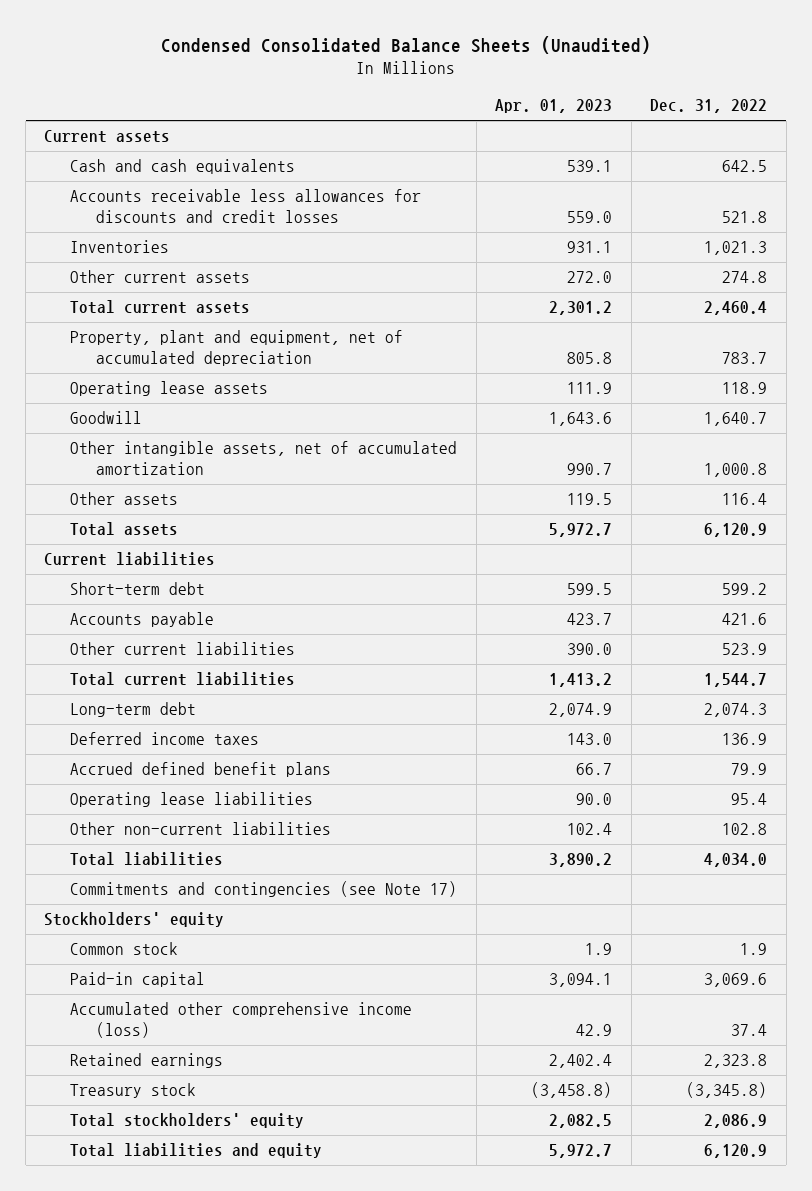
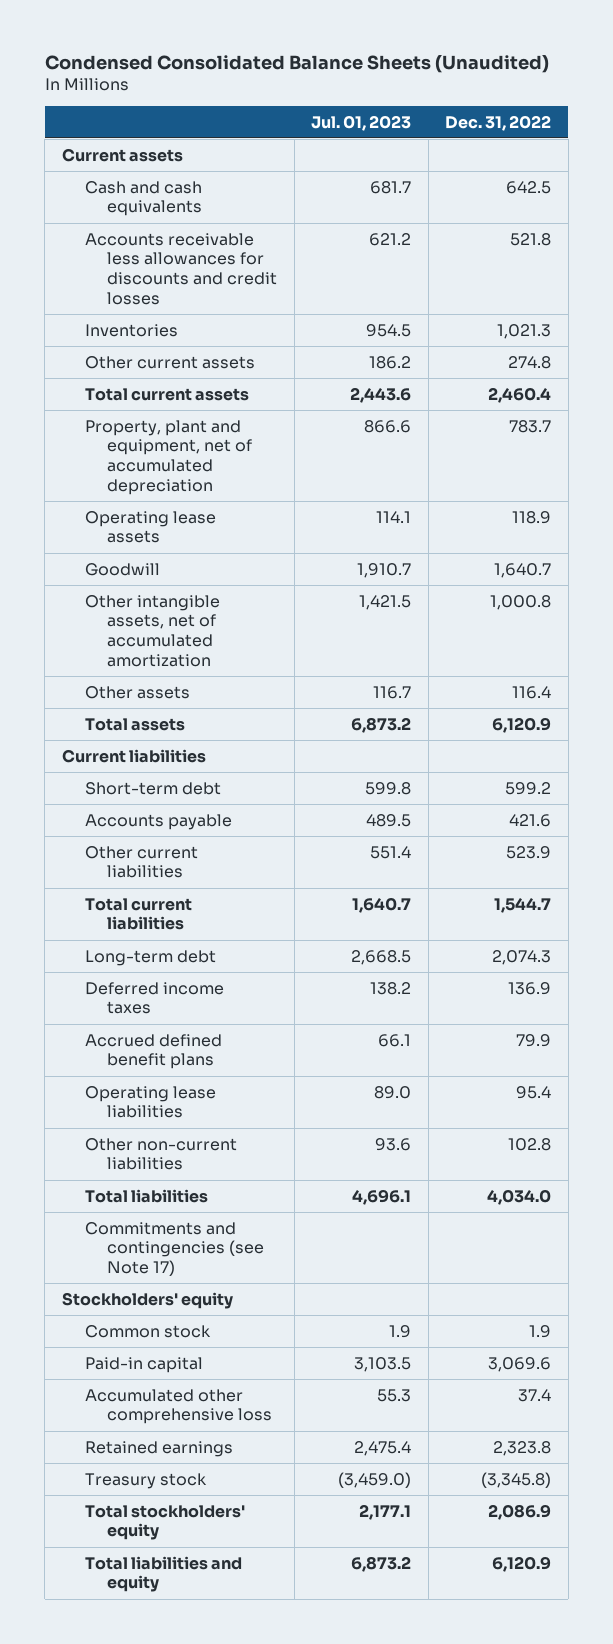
- | Apr. 01, 2023 | Dec. 31, 2022
+ | Jul. 01, 2023 | Dec. 31, 2022
- Accumulated other comprehensive income (loss) | 42.9 | 37.4
+ Accumulated other comprehensive loss | 55.3 | 37.4

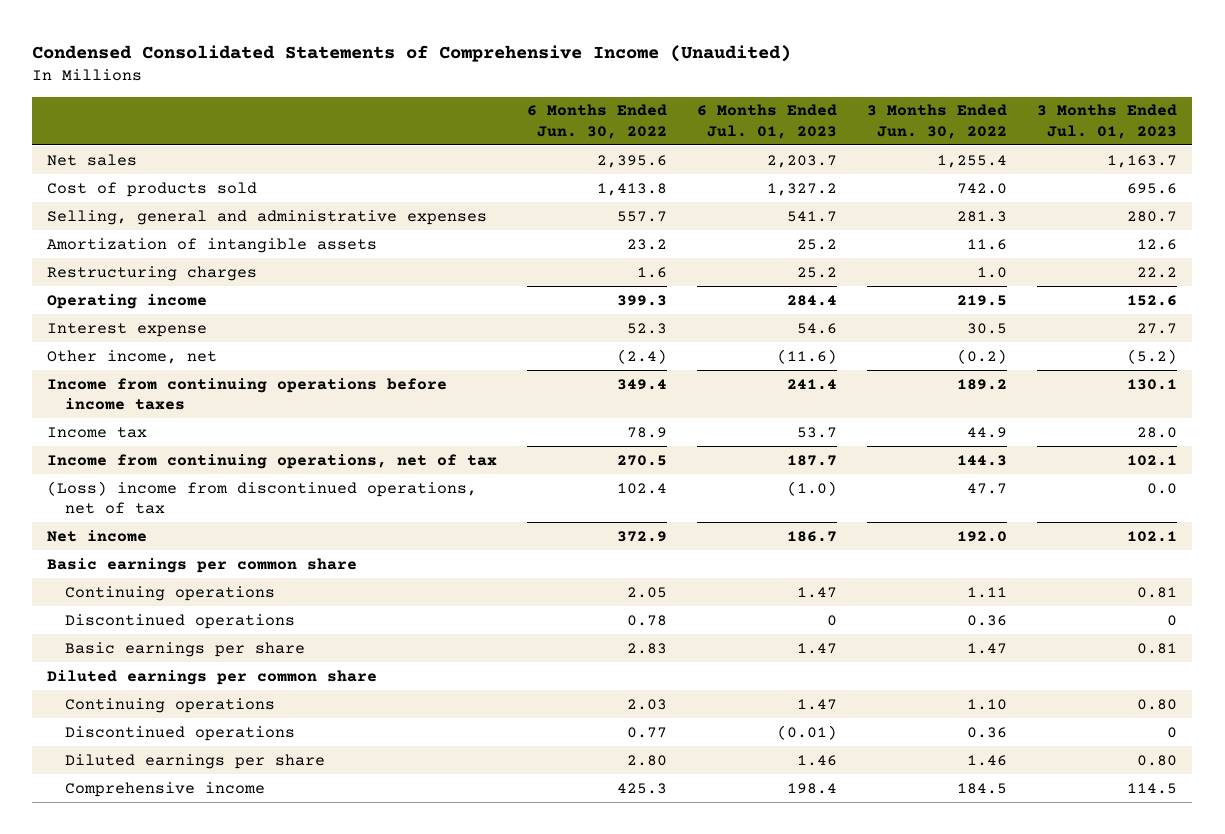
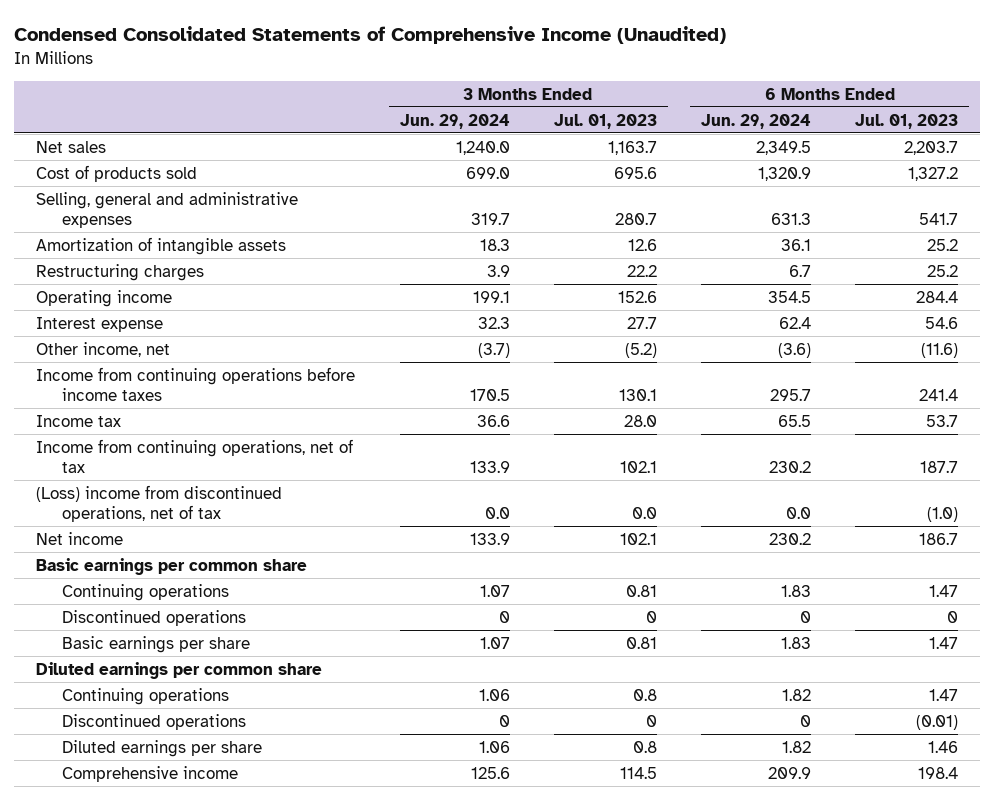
- | 6 Months Ended Jun. 30, 2022 | 6 Months Ended Jul. 01, 2023 | 3 Months Ended Jun. 30, 2022 | 3 Months Ended Jul. 01, 2023
+ | 3 Months Ended Jun. 29, 2024 | 3 Months Ended Jul. 01, 2023 | 6 Months Ended Jun. 29, 2024 | 6 Months Ended Jul. 01, 2023
- Continuing operations | 2.03 | 1.47 | 1.10 | 0.80
+ Continuing operations | 1.06 | 0.8 | 1.82 | 1.47
- Diluted earnings per share | 2.80 | 1.46 | 1.46 | 0.80
+ Diluted earnings per share | 1.06 | 0.8 | 1.82 | 1.46

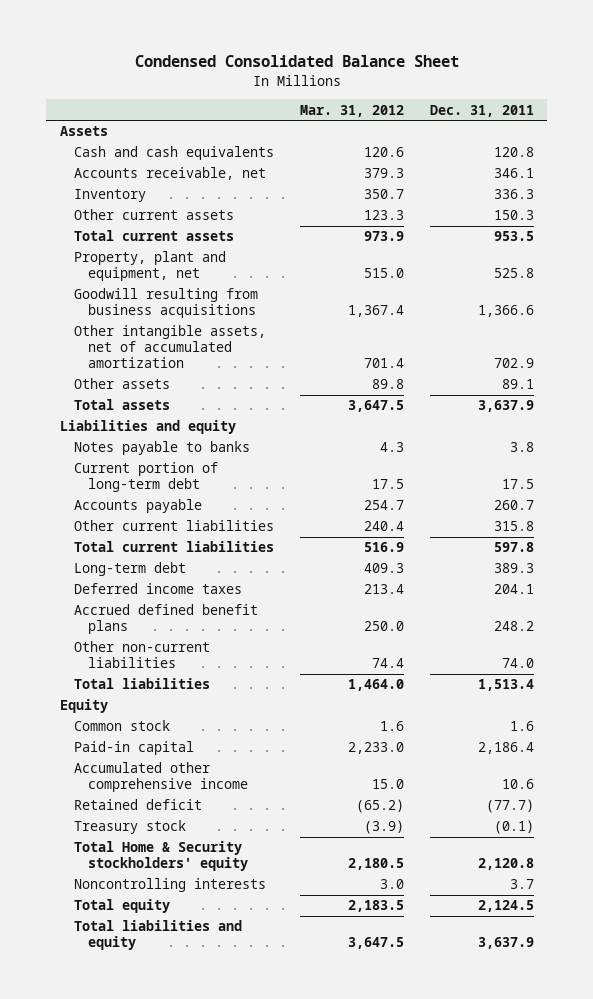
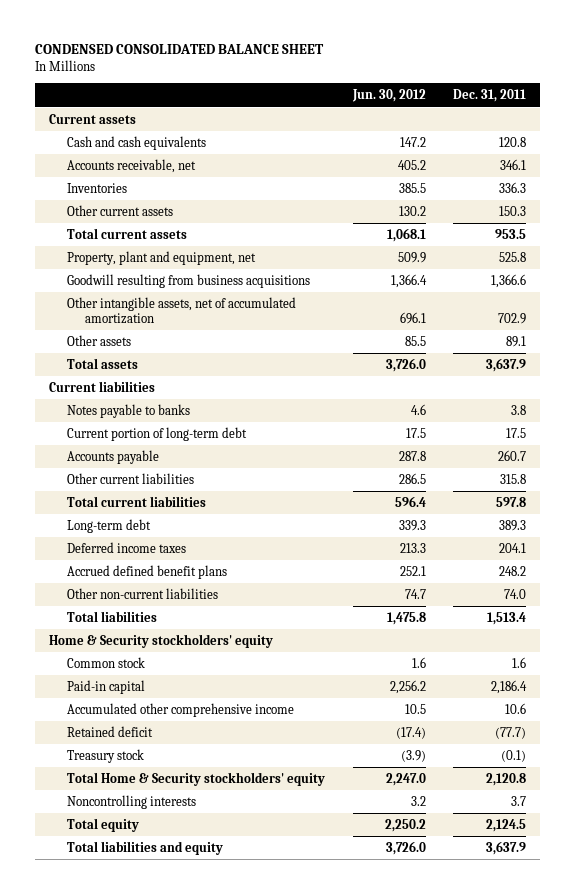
- Condensed Consolidated Balance Sheet
+ CONDENSED CONSOLIDATED BALANCE SHEET
- | Mar. 31, 2012 | Dec. 31, 2011
+ | Jun. 30, 2012 | Dec. 31, 2011
- Assets
+ Current assets
- Inventory | 350.7 | 336.3
+ Inventories | 385.5 | 336.3
- Liabilities and equity
+ Current liabilities
- Equity
+ Home & Security stockholders' equity

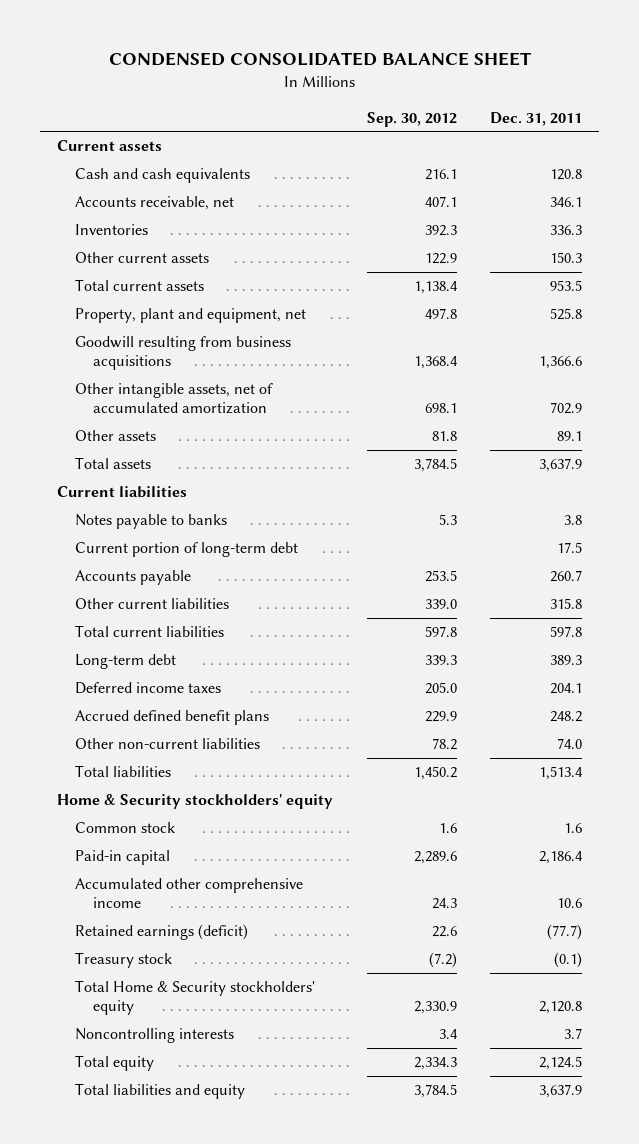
- | Jun. 30, 2012 | Dec. 31, 2011
+ | Sep. 30, 2012 | Dec. 31, 2011
- Retained deficit | (17.4) | (77.7)
+ Retained earnings (deficit) | 22.6 | (77.7)

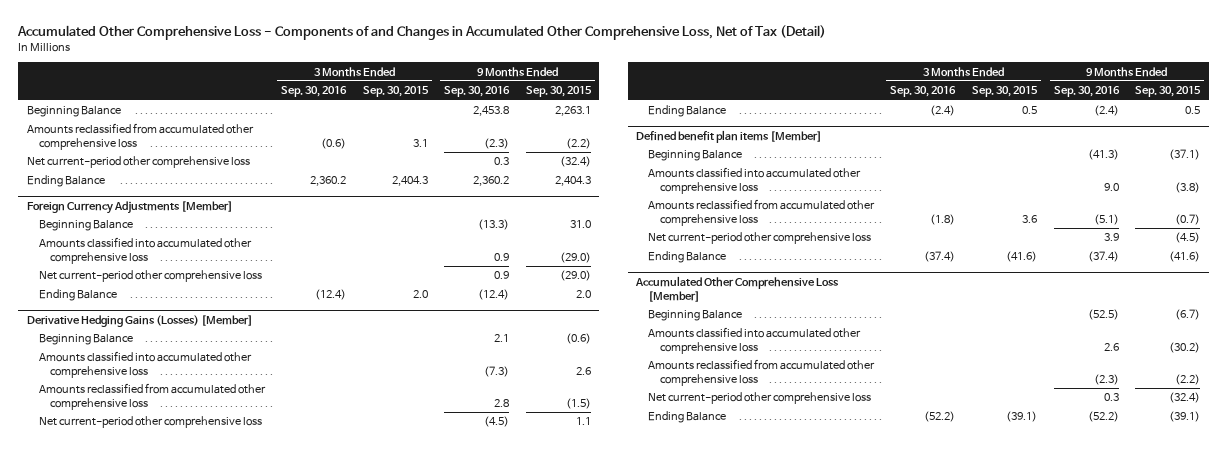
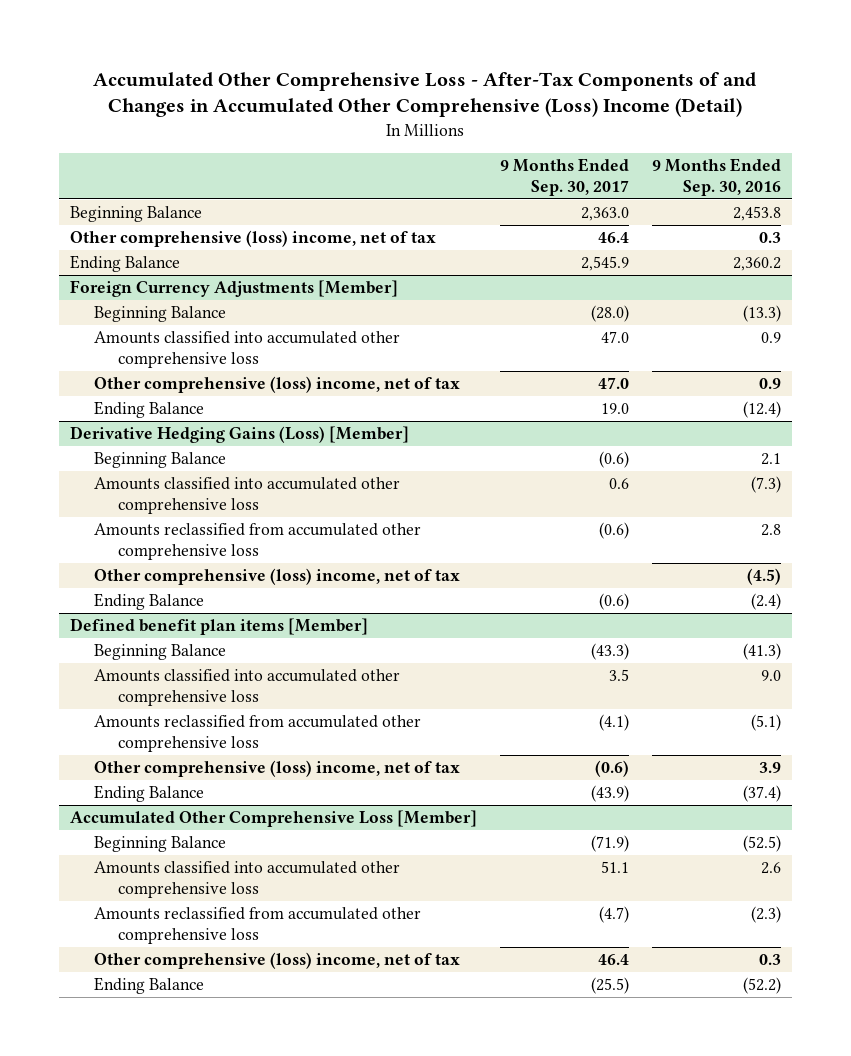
- Accumulated Other Comprehensive Loss - Components of and Changes in Accumulated Other Comprehensive Loss, Net of Tax (Detail)
+ Accumulated Other Comprehensive Loss - After-Tax Components of and Changes in Accumulated Other Comprehensive (Loss) Income (Detail)
- | 3 Months Ended Sep. 30, 2016 | 3 Months Ended Sep. 30, 2015 | 9 Months Ended Sep. 30, 2016 | 9 Months Ended Sep. 30, 2015
+ | 9 Months Ended Sep. 30, 2017 | 9 Months Ended Sep. 30, 2016
- Amounts reclassified from accumulated other comprehensive loss | (0.6) | 3.1 | (2.3) | (2.2)
- Net current-period other comprehensive loss | | | 0.3 | (32.4)
+ Other comprehensive (loss) income, net of tax | 46.4 | 0.3
@ Foreign Currency Adjustments [Member]
- Net current-period other comprehensive loss | | | 0.9 | (29.0)
+ Other comprehensive (loss) income, net of tax | 47.0 | 0.9
- Derivative Hedging Gains (Losses) [Member]
+ Derivative Hedging Gains (Loss) [Member]
- Net current-period other comprehensive loss | | | (4.5) | 1.1
+ Other comprehensive (loss) income, net of tax | | (4.5)
@ Defined benefit plan items [Member]
- Net current-period other comprehensive loss | | | 3.9 | (4.5)
+ Other comprehensive (loss) income, net of tax | (0.6) | 3.9
@ Accumulated Other Comprehensive Loss [Member]
- Net current-period other comprehensive loss | | | 0.3 | (32.4)
+ Other comprehensive (loss) income, net of tax | 46.4 | 0.3

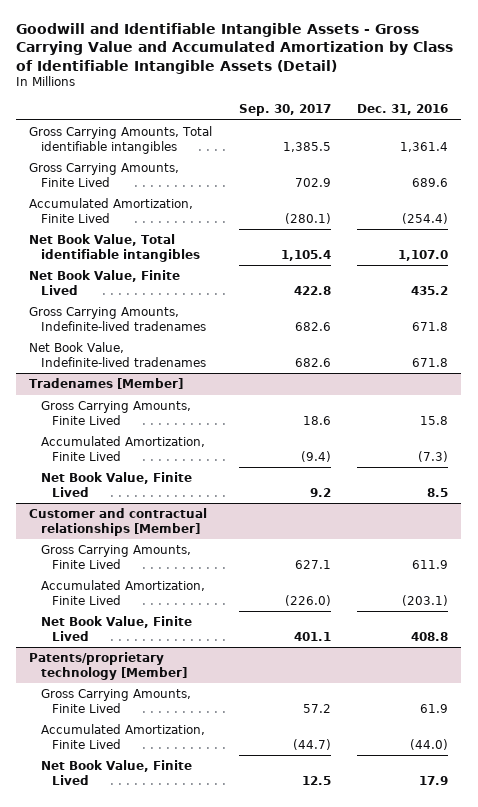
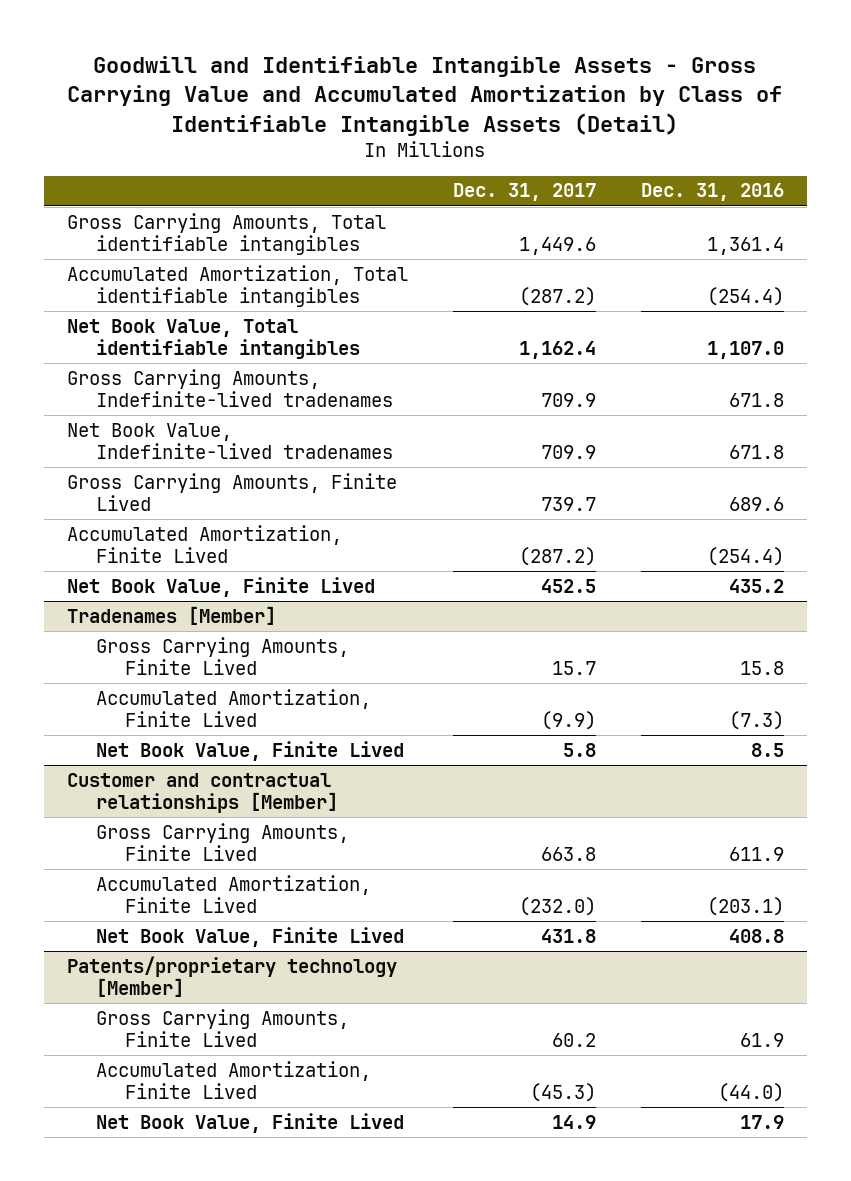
- | Sep. 30, 2017 | Dec. 31, 2016
+ | Dec. 31, 2017 | Dec. 31, 2016
+ Accumulated Amortization, Total identifiable intangibles | (287.2) | (254.4)
moved down: Gross Carrying Amounts, Finite Lived | 739.7 | 689.6
moved down: Accumulated Amortization, Finite Lived | (287.2) | (254.4)
moved down: Net Book Value, Finite Lived | 452.5 | 435.2

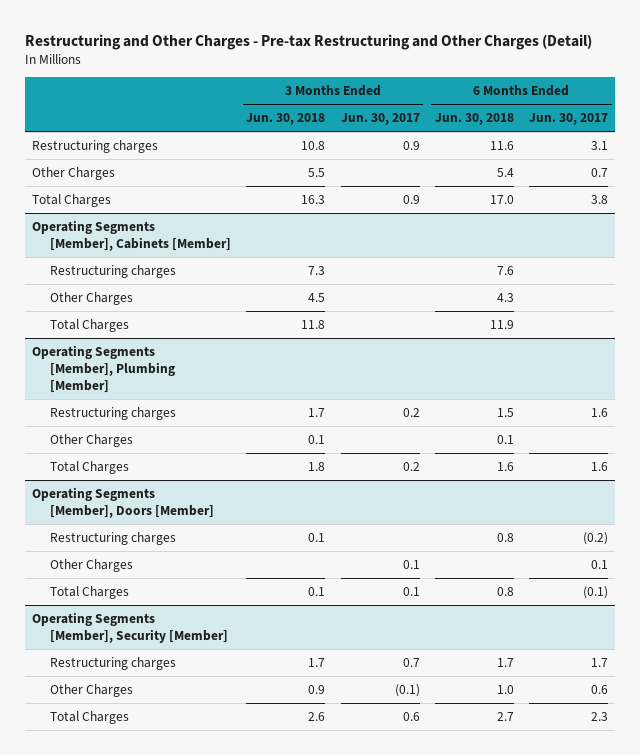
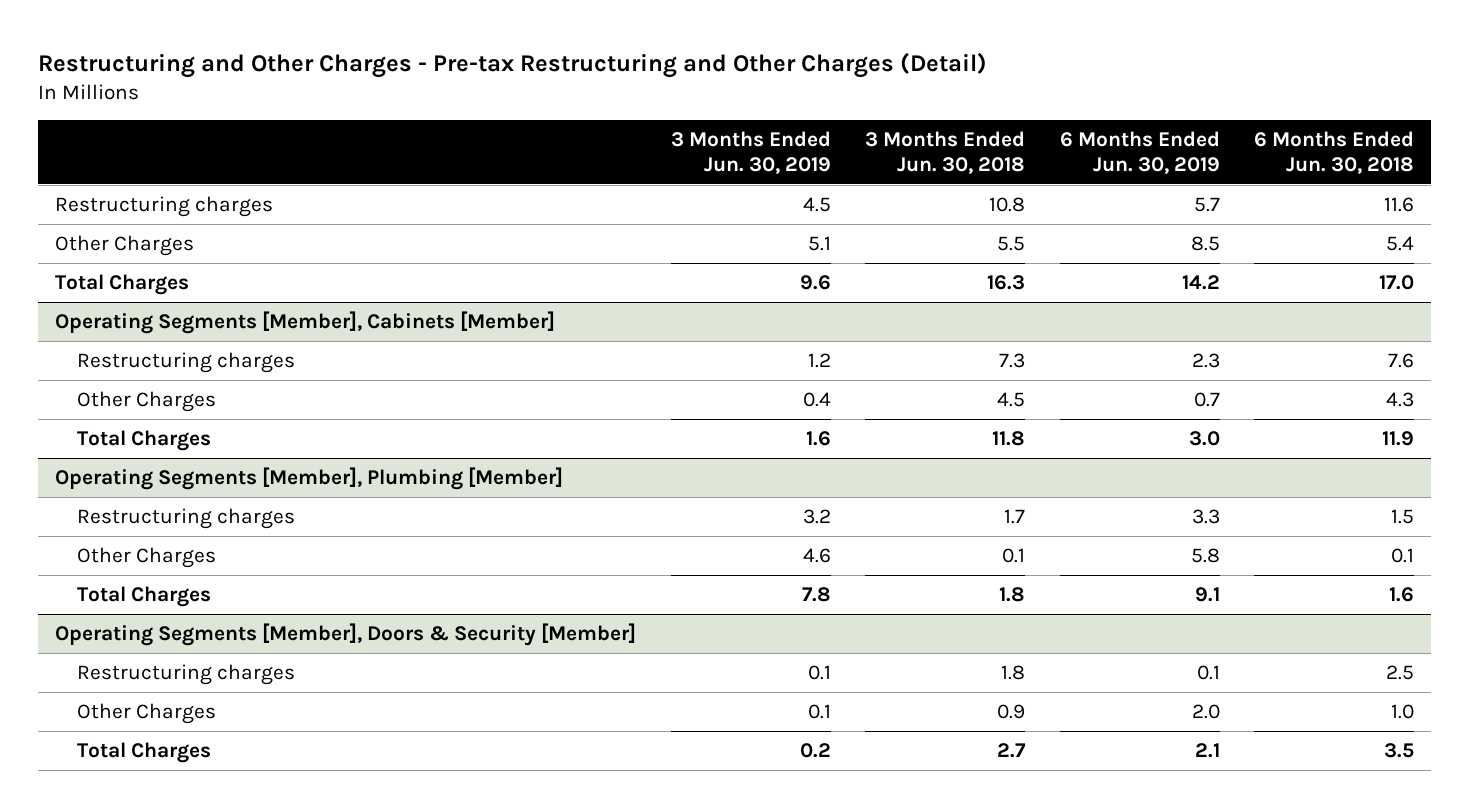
- | 3 Months Ended Jun. 30, 2018 | 3 Months Ended Jun. 30, 2017 | 6 Months Ended Jun. 30, 2018 | 6 Months Ended Jun. 30, 2017
+ | 3 Months Ended Jun. 30, 2019 | 3 Months Ended Jun. 30, 2018 | 6 Months Ended Jun. 30, 2019 | 6 Months Ended Jun. 30, 2018
- Operating Segments [Member], Doors [Member]
- Restructuring charges | 0.1 | | 0.8 | (0.2)
- Other Charges | | 0.1 | | 0.1
- Total Charges | 0.1 | 0.1 | 0.8 | (0.1)
- Operating Segments [Member], Security [Member]
- Restructuring charges | 1.7 | 0.7 | 1.7 | 1.7
+ Operating Segments [Member], Doors & Security [Member]
+ Restructuring charges | 0.1 | 1.8 | 0.1 | 2.5
- Total Charges | 2.6 | 0.6 | 2.7 | 2.3
+ Total Charges | 0.2 | 2.7 | 2.1 | 3.5

